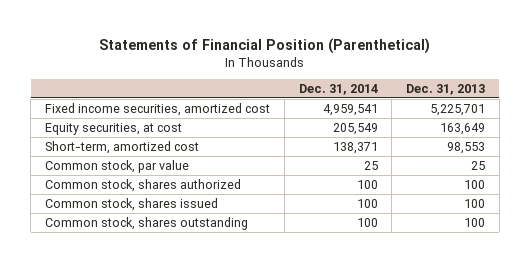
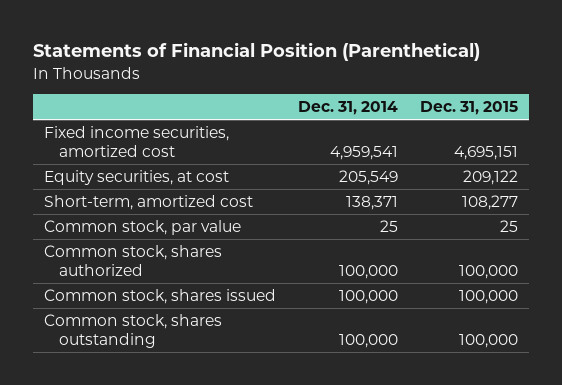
- | Dec. 31, 2014 | Dec. 31, 2013
+ | Dec. 31, 2014 | Dec. 31, 2015
- Common stock, shares authorized | 100 | 100
- Common stock, shares issued | 100 | 100
- Common stock, shares outstanding | 100 | 100
+ Common stock, shares authorized | 100,000 | 100,000
+ Common stock, shares issued | 100,000 | 100,000
+ Common stock, shares outstanding | 100,000 | 100,000

